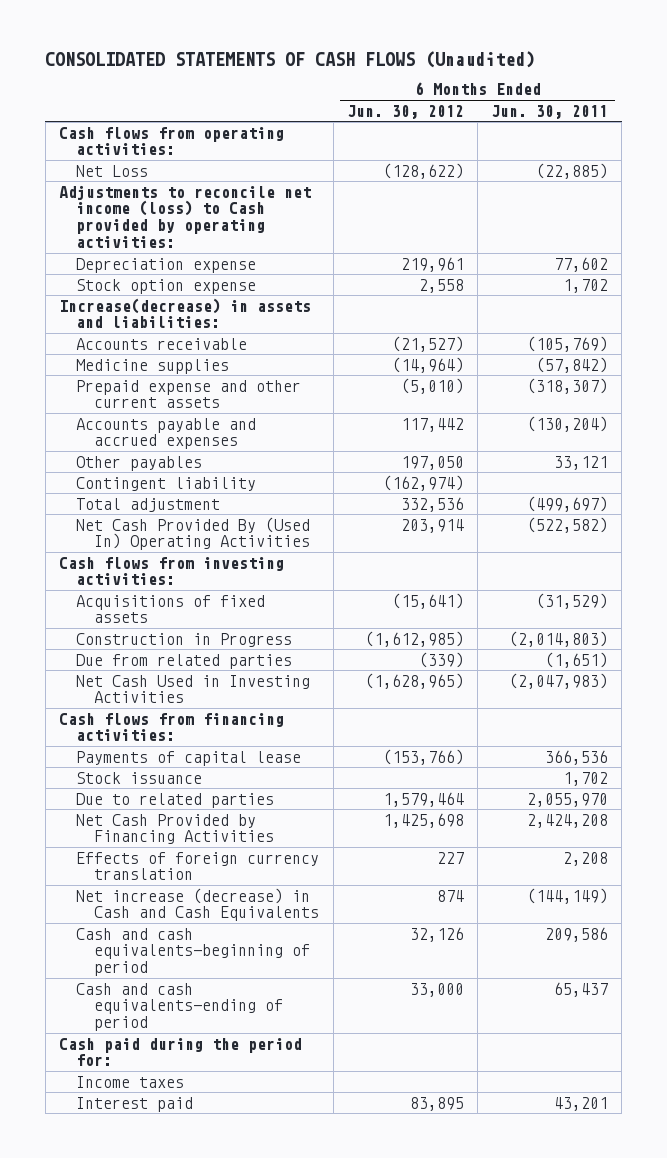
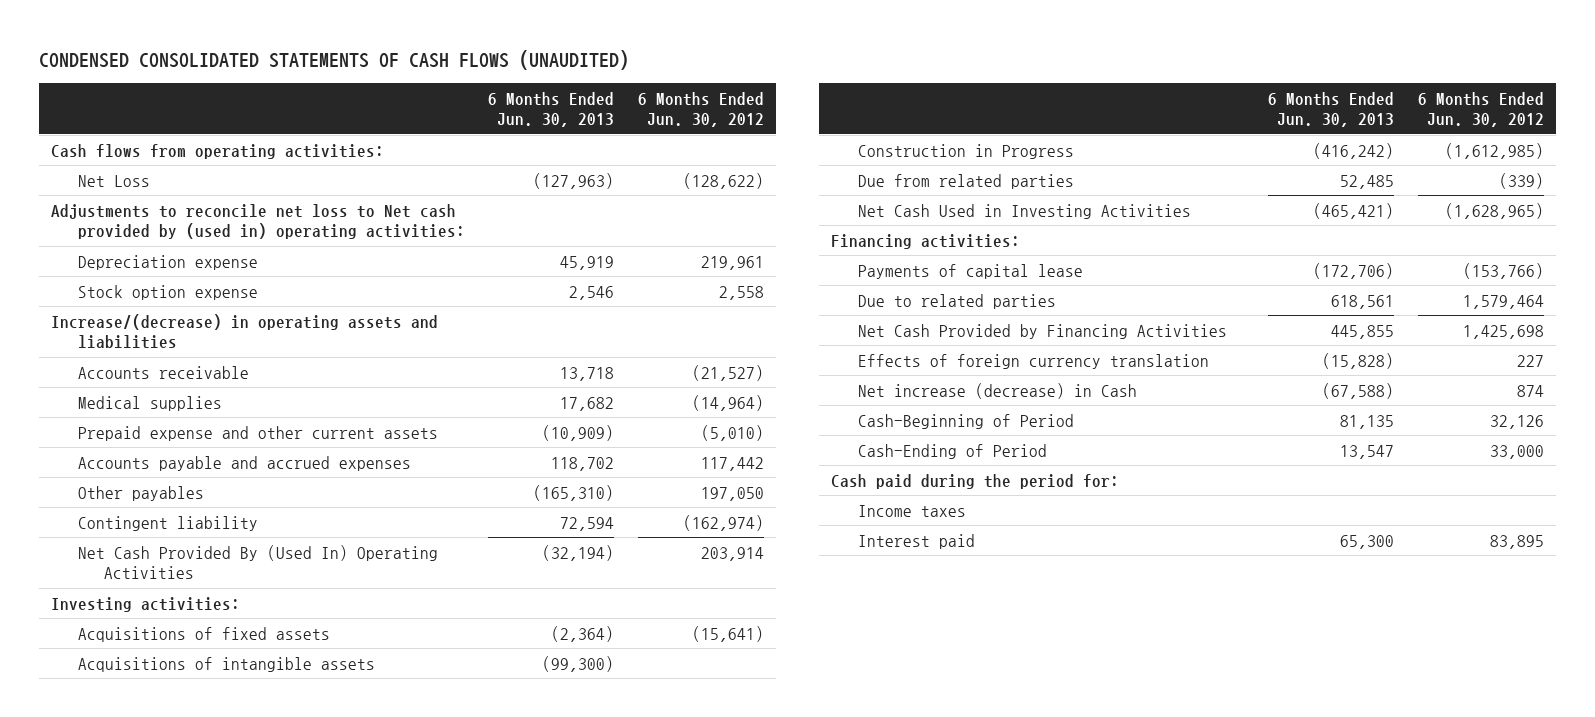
- CONSOLIDATED STATEMENTS OF CASH FLOWS (Unaudited)
+ CONDENSED CONSOLIDATED STATEMENTS OF CASH FLOWS (UNAUDITED)
- | 6 Months Ended Jun. 30, 2012 | 6 Months Ended Jun. 30, 2011
+ | 6 Months Ended Jun. 30, 2013 | 6 Months Ended Jun. 30, 2012
- Adjustments to reconcile net income (loss) to Cash provided by operating activities:
+ Adjustments to reconcile net loss to Net cash provided by (used in) operating activities:
- Increase(decrease) in assets and liabilities:
+ Increase/(decrease) in operating assets and liabilities
- Medicine supplies | (14,964) | (57,842)
+ Medical supplies | 17,682 | (14,964)
- Total adjustment | 332,536 | (499,697)
- Cash flows from investing activities:
+ Investing activities:
+ Acquisitions of intangible assets | (99,300) |
- Cash flows from financing activities:
+ Financing activities:
- Stock issuance | | 1,702
- Net increase (decrease) in Cash and Cash Equivalents | 874 | (144,149)
- Cash and cash equivalents-beginning of period | 32,126 | 209,586
- Cash and cash equivalents-ending of period | 33,000 | 65,437
+ Net increase (decrease) in Cash | (67,588) | 874
+ Cash-Beginning of Period | 81,135 | 32,126
+ Cash-Ending of Period | 13,547 | 33,000

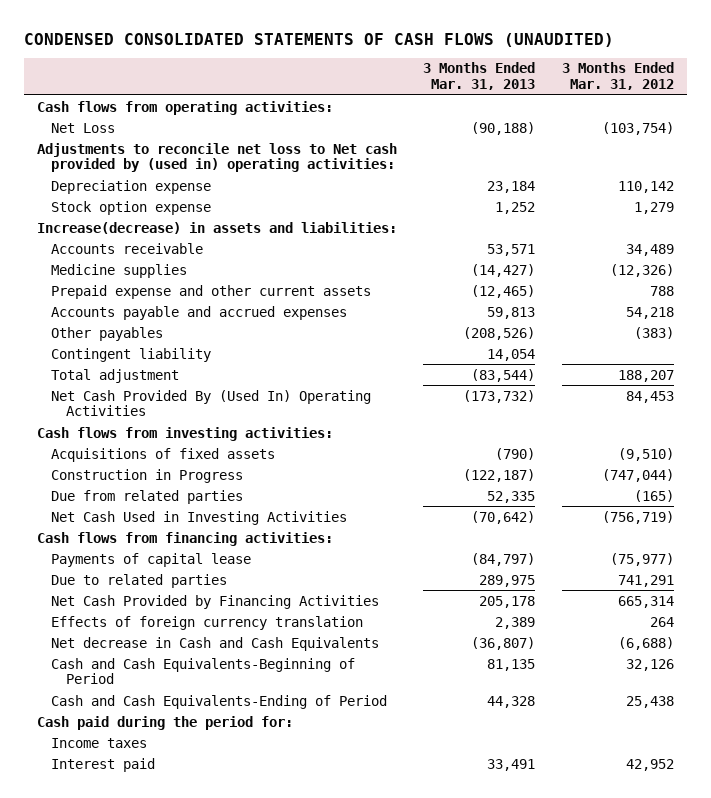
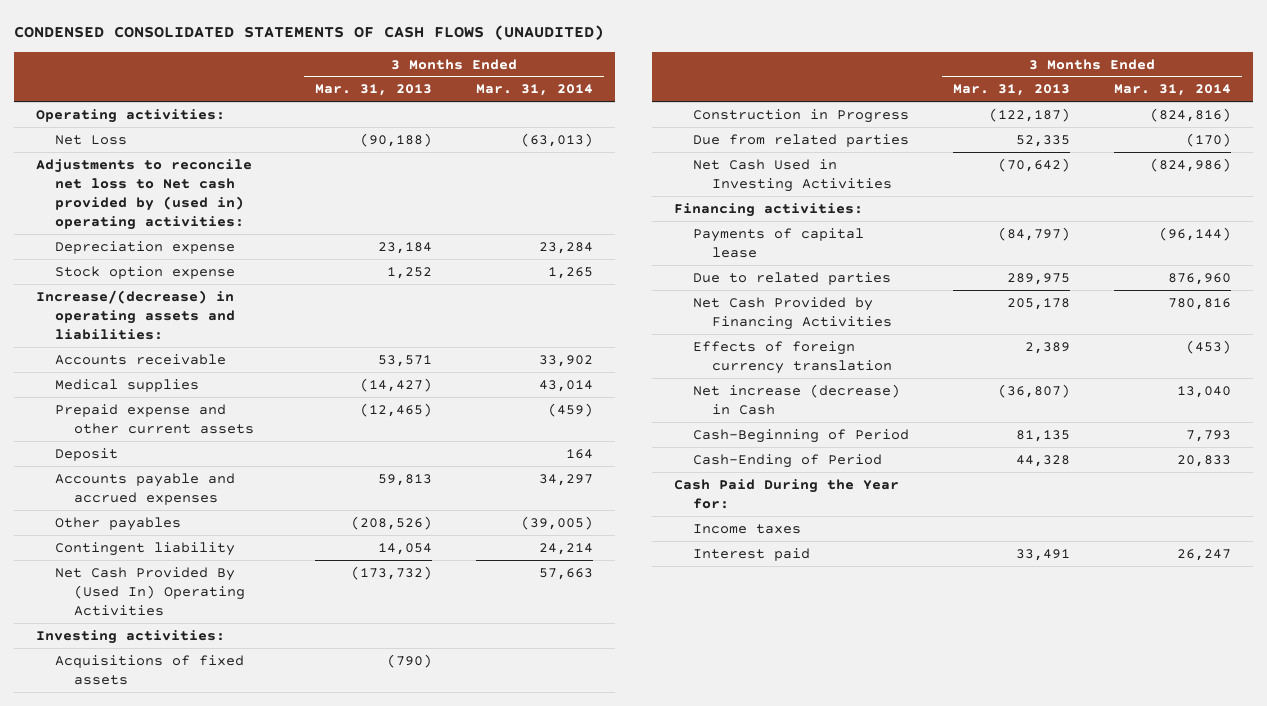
- | 3 Months Ended Mar. 31, 2013 | 3 Months Ended Mar. 31, 2012
+ | 3 Months Ended Mar. 31, 2013 | 3 Months Ended Mar. 31, 2014
- Cash flows from operating activities:
+ Operating activities:
- Increase(decrease) in assets and liabilities:
+ Increase/(decrease) in operating assets and liabilities:
- Medicine supplies | (14,427) | (12,326)
+ Medical supplies | (14,427) | 43,014
+ Deposit | | 164
- Total adjustment | (83,544) | 188,207
- Cash flows from investing activities:
+ Investing activities:
- Cash flows from financing activities:
+ Financing activities:
- Net decrease in Cash and Cash Equivalents | (36,807) | (6,688)
- Cash and Cash Equivalents-Beginning of Period | 81,135 | 32,126
- Cash and Cash Equivalents-Ending of Period | 44,328 | 25,438
- Cash paid during the period for:
+ Net increase (decrease) in Cash | (36,807) | 13,040
+ Cash-Beginning of Period | 81,135 | 7,793
+ Cash-Ending of Period | 44,328 | 20,833
+ Cash Paid During the Year for:

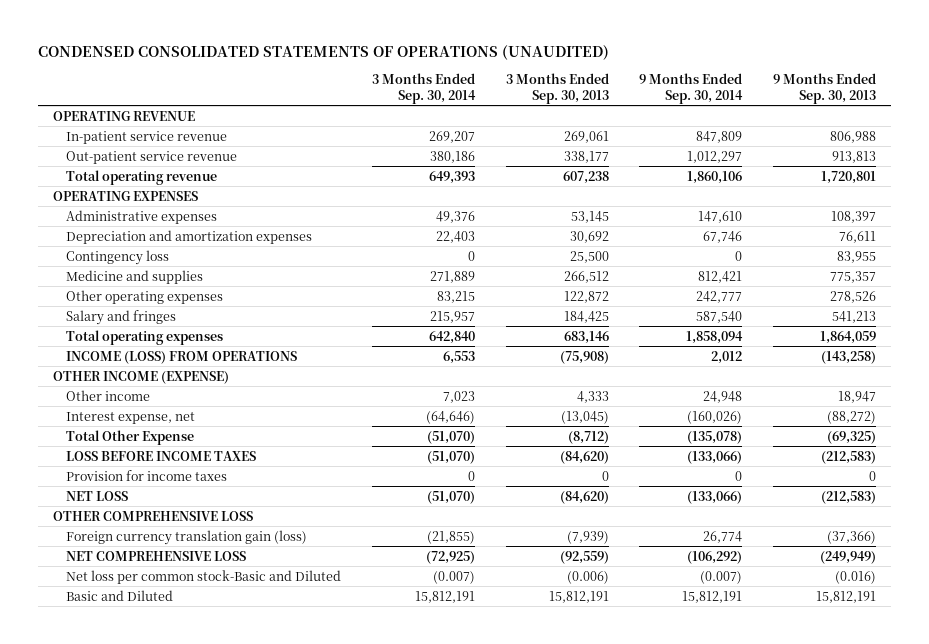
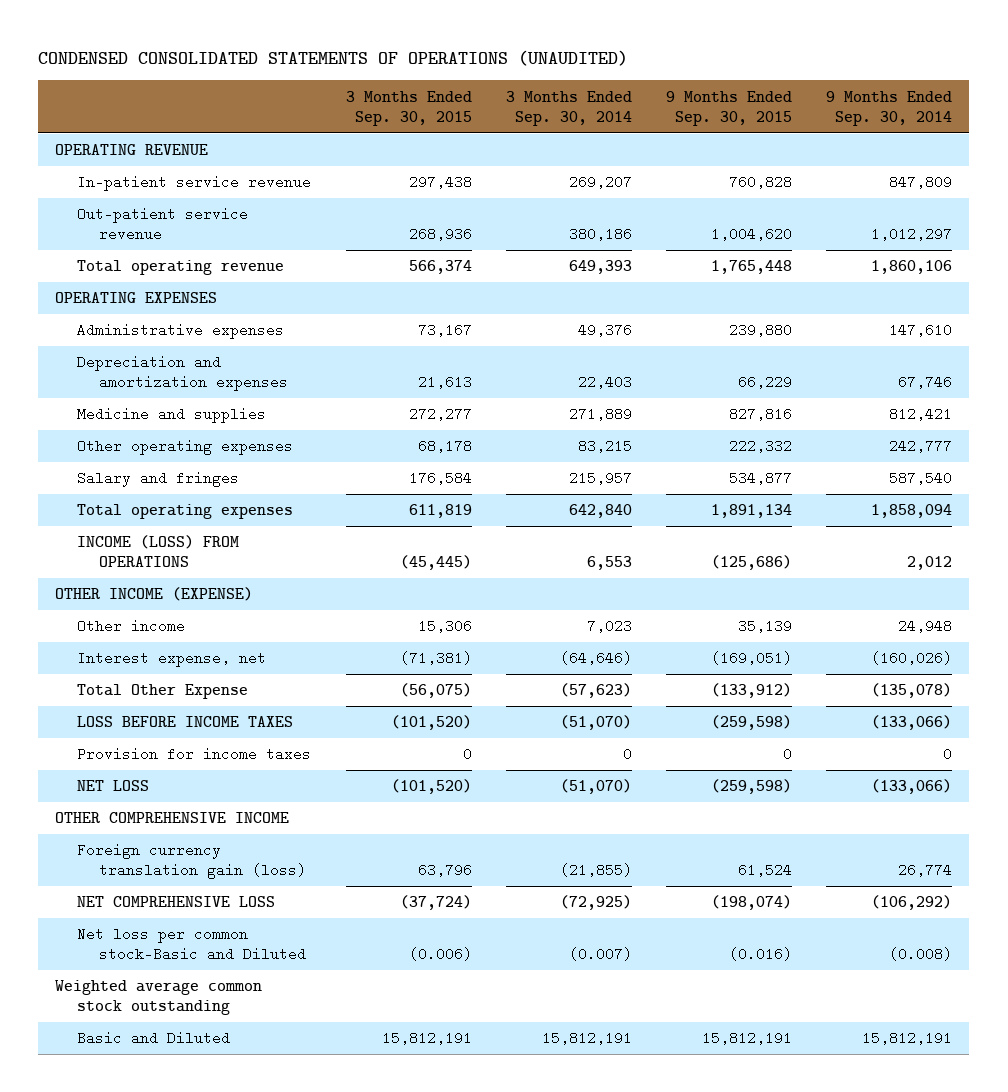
- | 3 Months Ended Sep. 30, 2014 | 3 Months Ended Sep. 30, 2013 | 9 Months Ended Sep. 30, 2014 | 9 Months Ended Sep. 30, 2013
+ | 3 Months Ended Sep. 30, 2015 | 3 Months Ended Sep. 30, 2014 | 9 Months Ended Sep. 30, 2015 | 9 Months Ended Sep. 30, 2014
- Contingency loss | 0 | 25,500 | 0 | 83,955
- Total Other Expense | (51,070) | (8,712) | (135,078) | (69,325)
+ Total Other Expense | (56,075) | (57,623) | (133,912) | (135,078)
- OTHER COMPREHENSIVE LOSS
+ OTHER COMPREHENSIVE INCOME
- Net loss per common stock-Basic and Diluted | (0.007) | (0.006) | (0.007) | (0.016)
+ Net loss per common stock-Basic and Diluted | (0.006) | (0.007) | (0.016) | (0.008)
+ Weighted average common stock outstanding

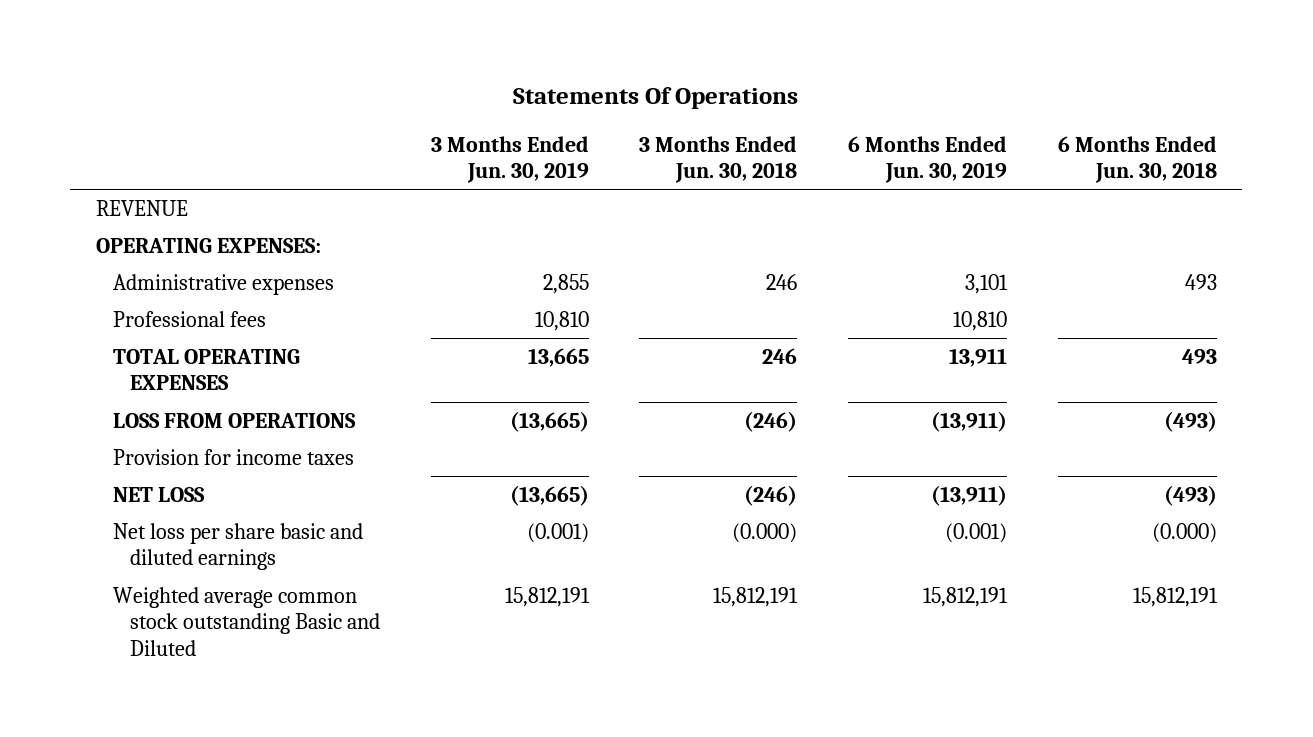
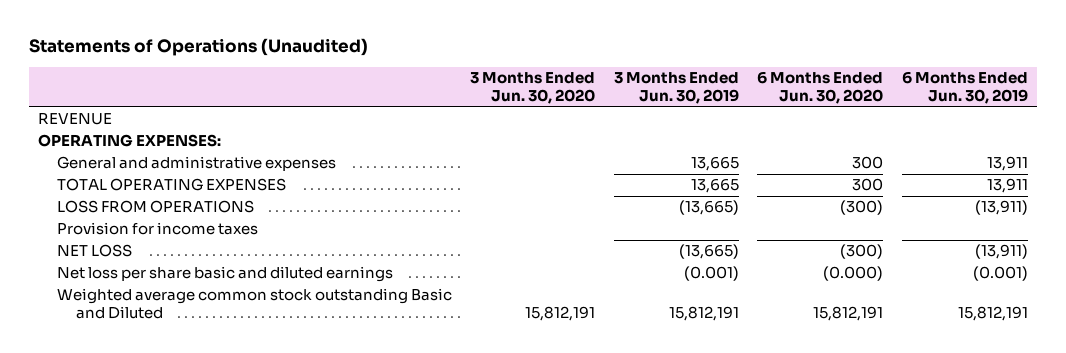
- Statements Of Operations
+ Statements of Operations (Unaudited)
- | 3 Months Ended Jun. 30, 2019 | 3 Months Ended Jun. 30, 2018 | 6 Months Ended Jun. 30, 2019 | 6 Months Ended Jun. 30, 2018
+ | 3 Months Ended Jun. 30, 2020 | 3 Months Ended Jun. 30, 2019 | 6 Months Ended Jun. 30, 2020 | 6 Months Ended Jun. 30, 2019
- Administrative expenses | 2,855 | 246 | 3,101 | 493
- Professional fees | 10,810 | | 10,810 |
+ General and administrative expenses | | 13,665 | 300 | 13,911

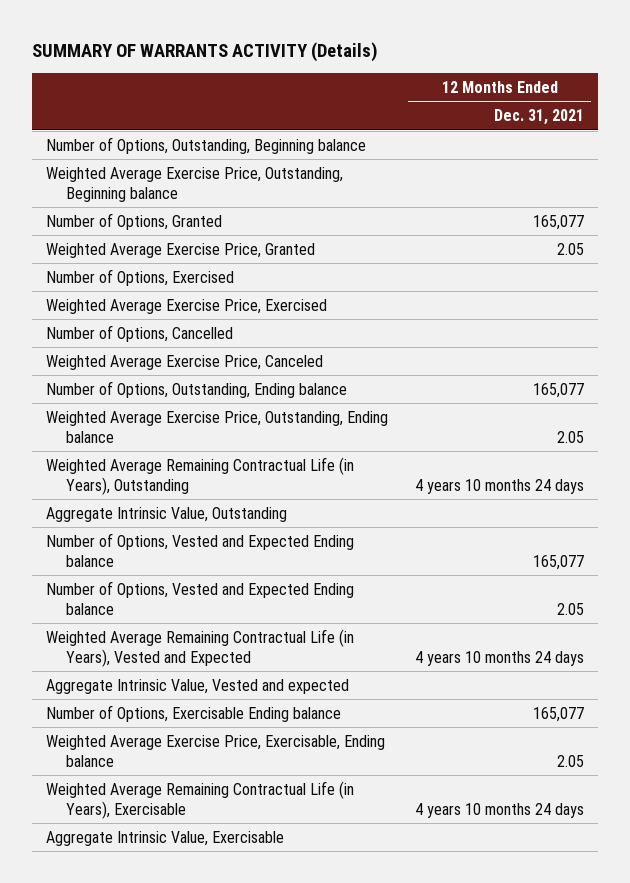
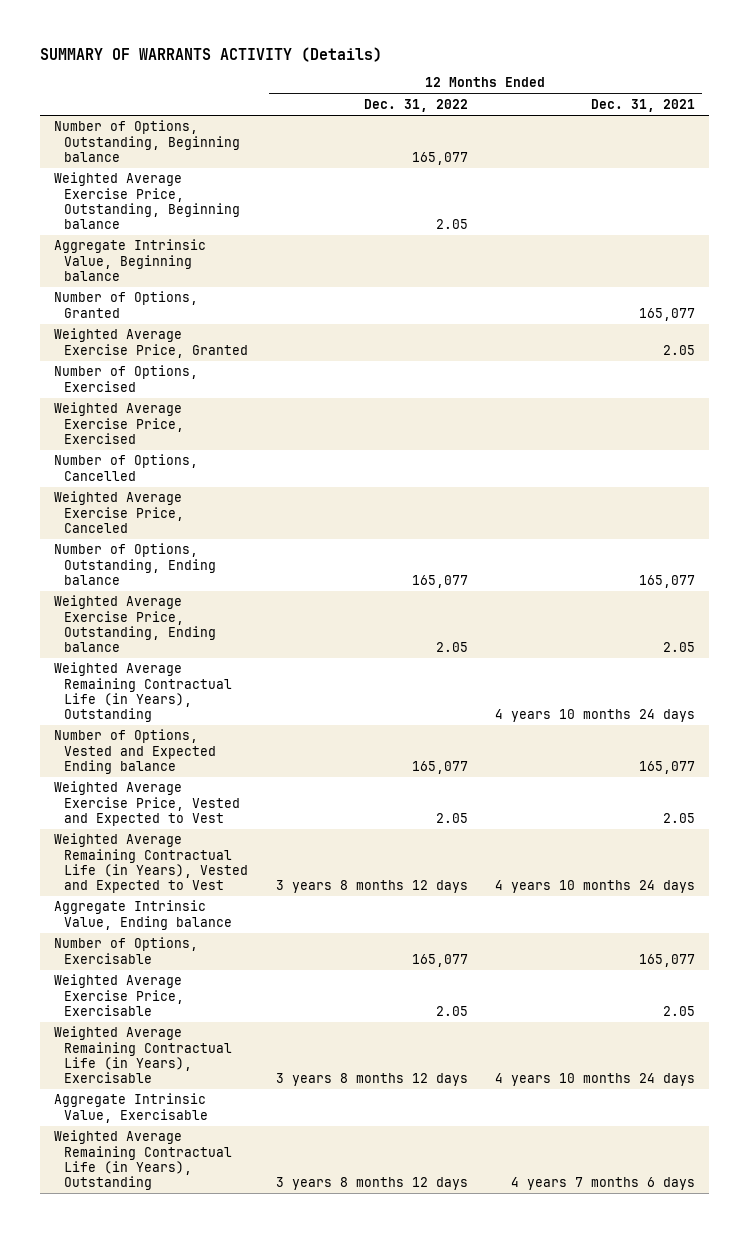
- | 12 Months Ended Dec. 31, 2021
+ | 12 Months Ended Dec. 31, 2022 | 12 Months Ended Dec. 31, 2021
+ Aggregate Intrinsic Value, Beginning balance
- Aggregate Intrinsic Value, Outstanding
- Number of Options, Vested and Expected Ending balance | 2.05
- Weighted Average Remaining Contractual Life (in Years), Vested and Expected | 4 years 10 months 24 days
- Aggregate Intrinsic Value, Vested and expected
- Number of Options, Exercisable Ending balance | 165,077
- Weighted Average Exercise Price, Exercisable, Ending balance | 2.05
+ Weighted Average Exercise Price, Vested and Expected to Vest | 2.05 | 2.05
+ Weighted Average Remaining Contractual Life (in Years), Vested and Expected to Vest | 3 years 8 months 12 days | 4 years 10 months 24 days
+ Aggregate Intrinsic Value, Ending balance
+ Number of Options, Exercisable | 165,077 | 165,077
+ Weighted Average Exercise Price, Exercisable | 2.05 | 2.05
+ Weighted Average Remaining Contractual Life (in Years), Outstanding | 3 years 8 months 12 days | 4 years 7 months 6 days

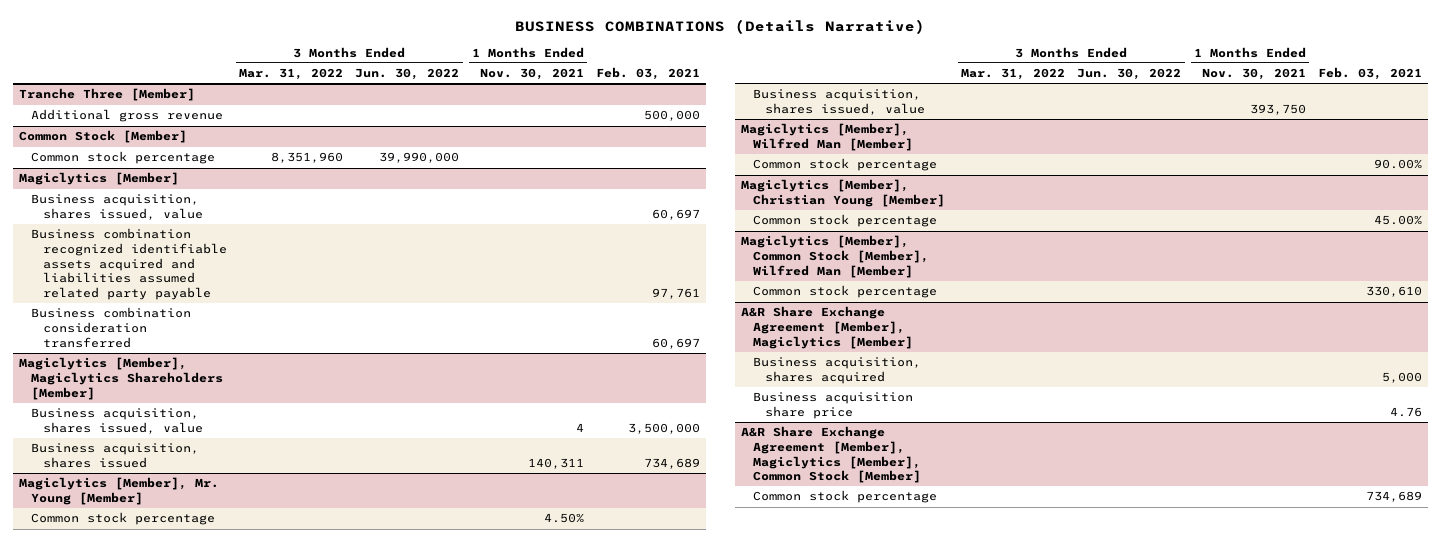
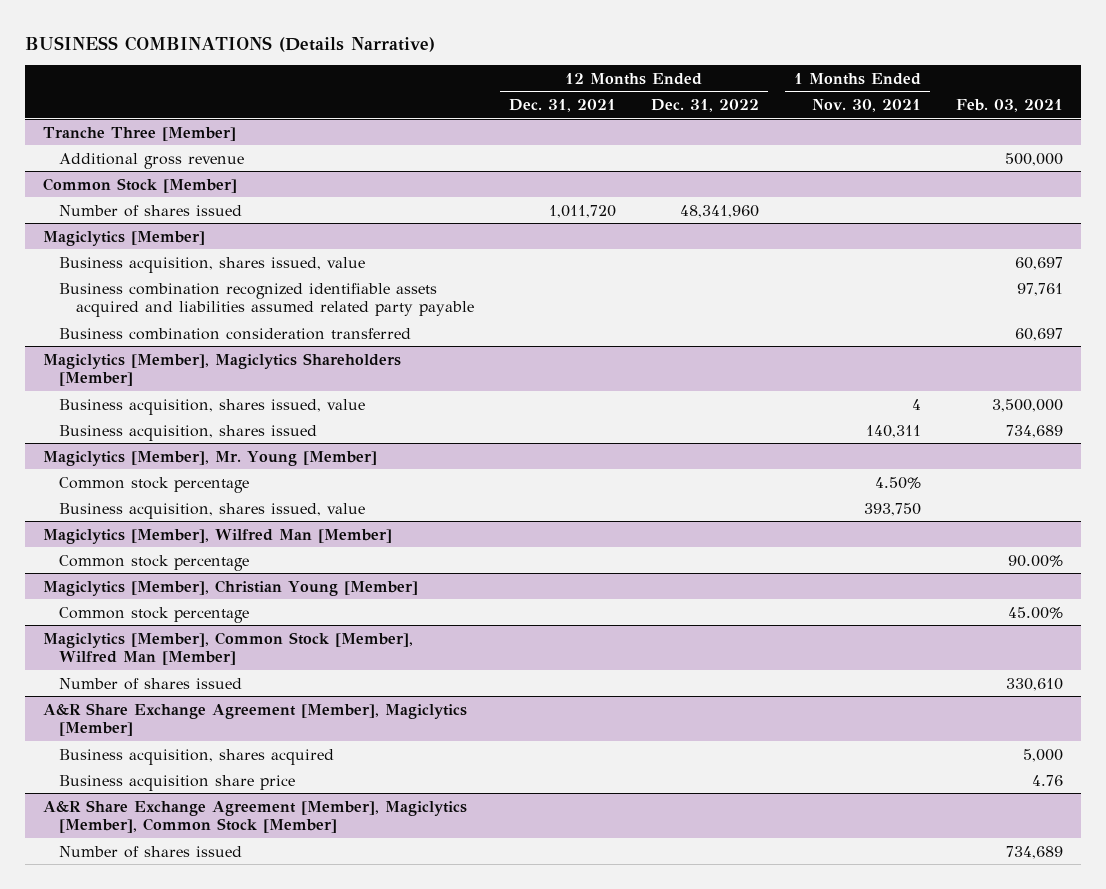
- | 3 Months Ended Mar. 31, 2022 | 3 Months Ended Jun. 30, 2022 | 1 Months Ended Nov. 30, 2021 | Feb. 03, 2021
+ | 12 Months Ended Dec. 31, 2021 | 12 Months Ended Dec. 31, 2022 | 1 Months Ended Nov. 30, 2021 | Feb. 03, 2021
@ Common Stock [Member]
- Common stock percentage | 8,351,960 | 39,990,000 | |
+ Number of shares issued | 1,011,720 | 48,341,960 | |
@ Magiclytics [Member], Common Stock [Member], Wilfred Man [Member]
- Common stock percentage | | | | 330,610
+ Number of shares issued | | | | 330,610
@ A&R Share Exchange Agreement [Member], Magiclytics [Member], Common Stock [Member]
- Common stock percentage | | | | 734,689
+ Number of shares issued | | | | 734,689

